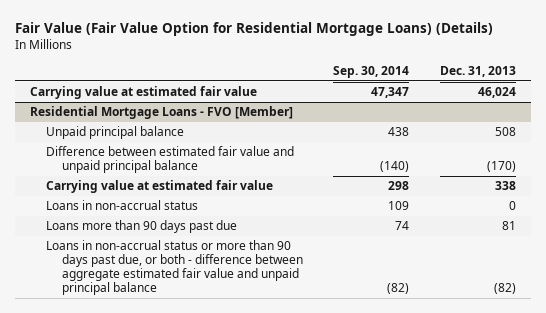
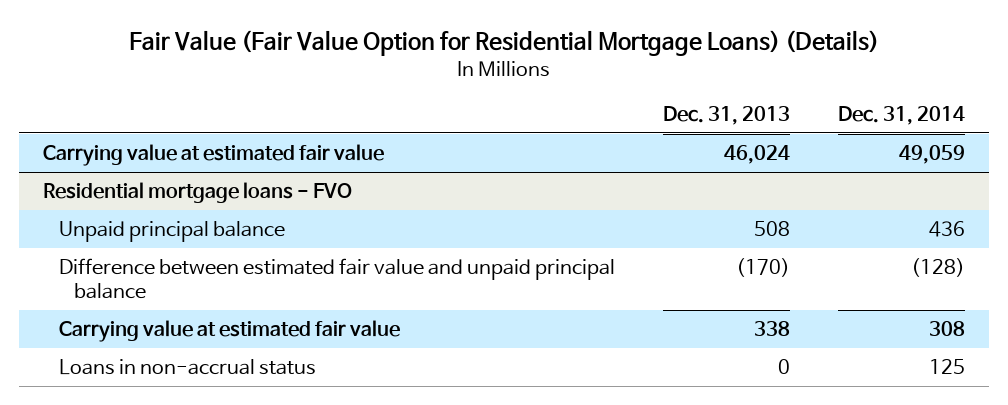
- | Sep. 30, 2014 | Dec. 31, 2013
+ | Dec. 31, 2013 | Dec. 31, 2014
- Residential Mortgage Loans - FVO [Member]
+ Residential mortgage loans - FVO
- Loans more than 90 days past due | 74 | 81
- Loans in non-accrual status or more than 90 days past due, or both - difference between aggregate estimated fair value and unpaid principal balance | (82) | (82)

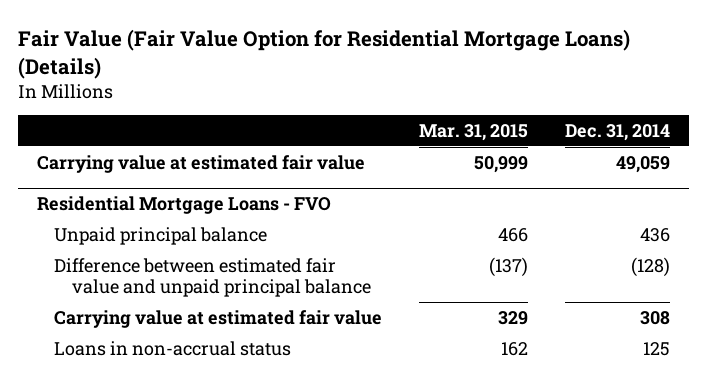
- | Dec. 31, 2013 | Dec. 31, 2014
+ | Mar. 31, 2015 | Dec. 31, 2014
- Residential mortgage loans - FVO
+ Residential Mortgage Loans - FVO

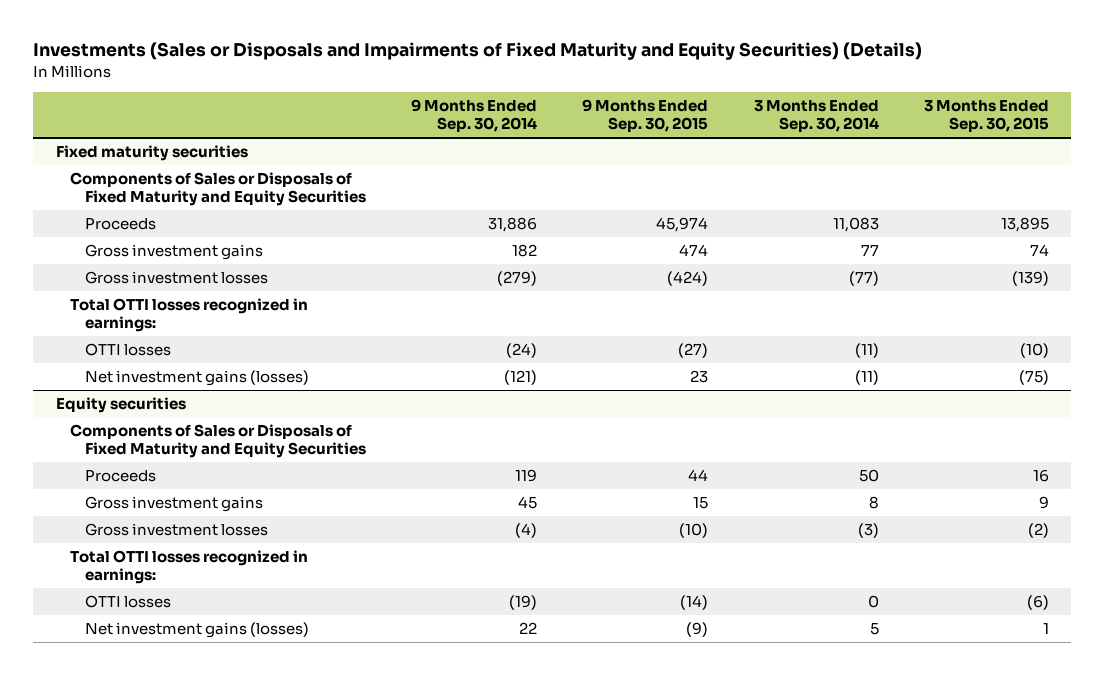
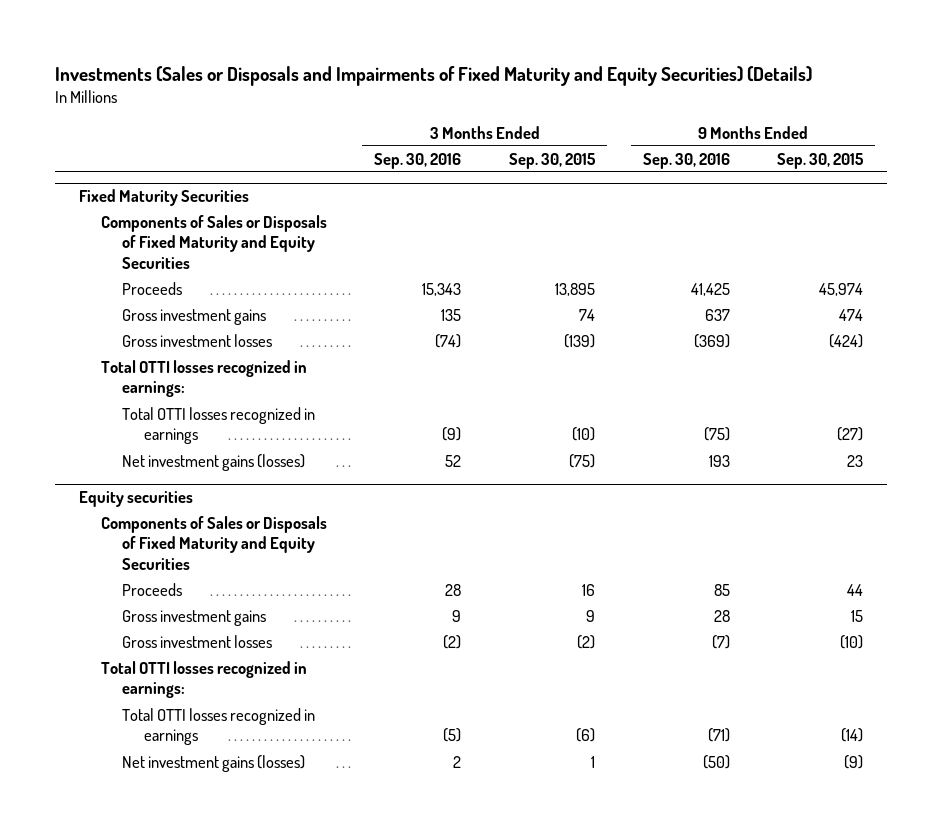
- | 9 Months Ended Sep. 30, 2014 | 9 Months Ended Sep. 30, 2015 | 3 Months Ended Sep. 30, 2014 | 3 Months Ended Sep. 30, 2015
+ | 3 Months Ended Sep. 30, 2016 | 3 Months Ended Sep. 30, 2015 | 9 Months Ended Sep. 30, 2016 | 9 Months Ended Sep. 30, 2015
- Fixed maturity securities
+ Fixed Maturity Securities
- OTTI losses | (24) | (27) | (11) | (10)
+ Total OTTI losses recognized in earnings | (9) | (10) | (75) | (27)
@ Equity securities
- OTTI losses | (19) | (14) | 0 | (6)
+ Total OTTI losses recognized in earnings | (5) | (6) | (71) | (14)

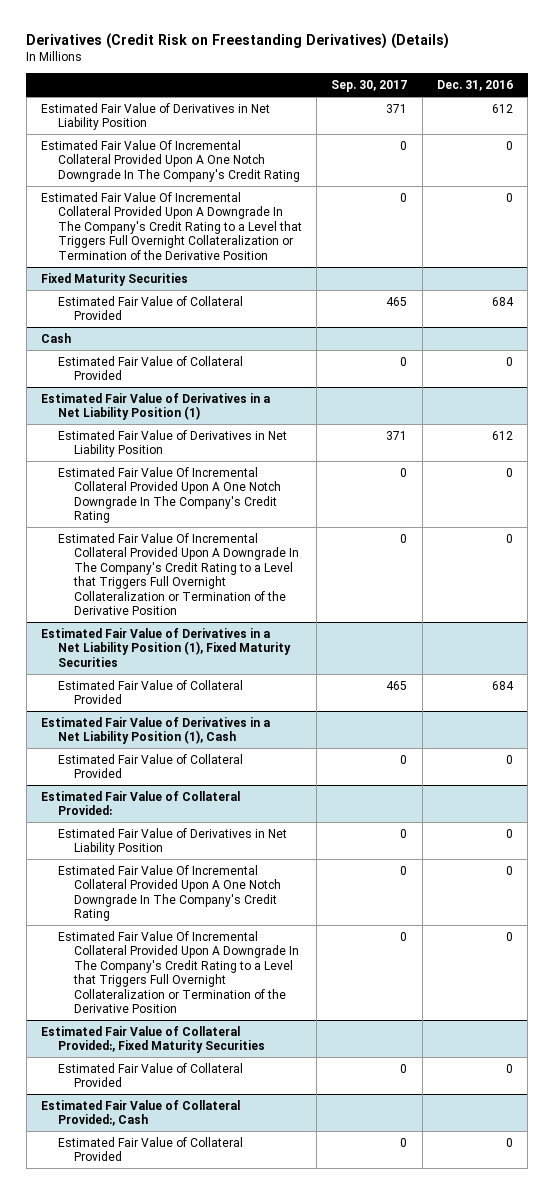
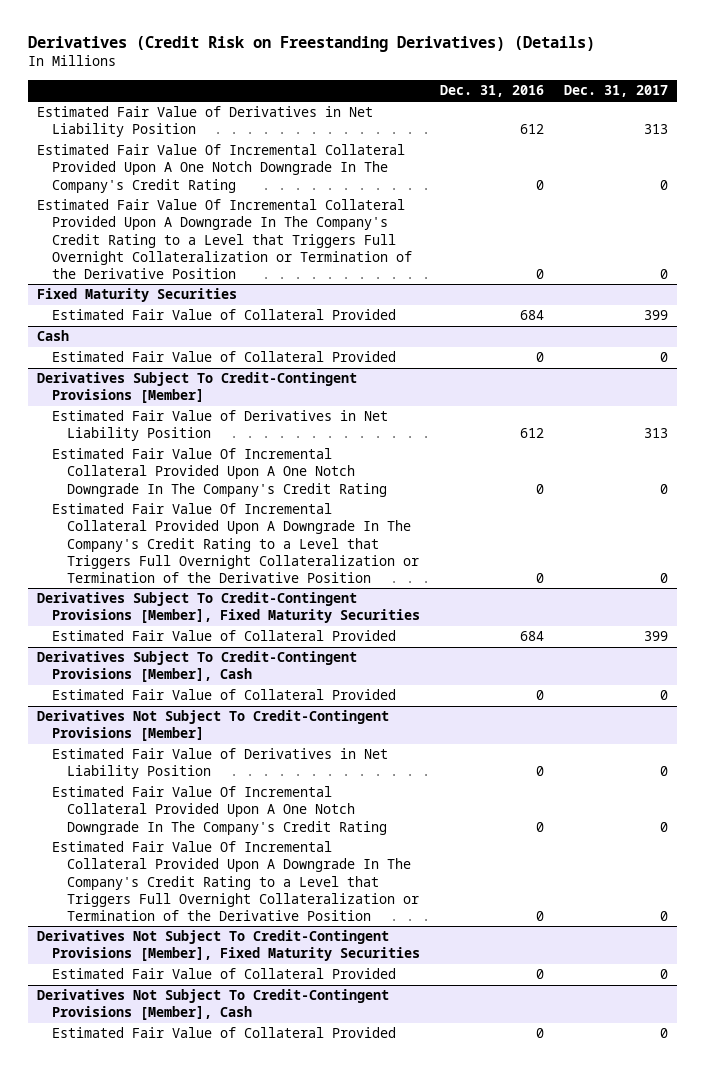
- | Sep. 30, 2017 | Dec. 31, 2016
+ | Dec. 31, 2016 | Dec. 31, 2017
- Estimated Fair Value of Derivatives in a Net Liability Position (1)
+ Derivatives Subject To Credit-Contingent Provisions [Member]
- Estimated Fair Value of Derivatives in a Net Liability Position (1), Fixed Maturity Securities
+ Derivatives Subject To Credit-Contingent Provisions [Member], Fixed Maturity Securities
- Estimated Fair Value of Derivatives in a Net Liability Position (1), Cash
+ Derivatives Subject To Credit-Contingent Provisions [Member], Cash
- Estimated Fair Value of Collateral Provided:
+ Derivatives Not Subject To Credit-Contingent Provisions [Member]
- Estimated Fair Value of Collateral Provided:, Fixed Maturity Securities
+ Derivatives Not Subject To Credit-Contingent Provisions [Member], Fixed Maturity Securities
- Estimated Fair Value of Collateral Provided:, Cash
+ Derivatives Not Subject To Credit-Contingent Provisions [Member], Cash

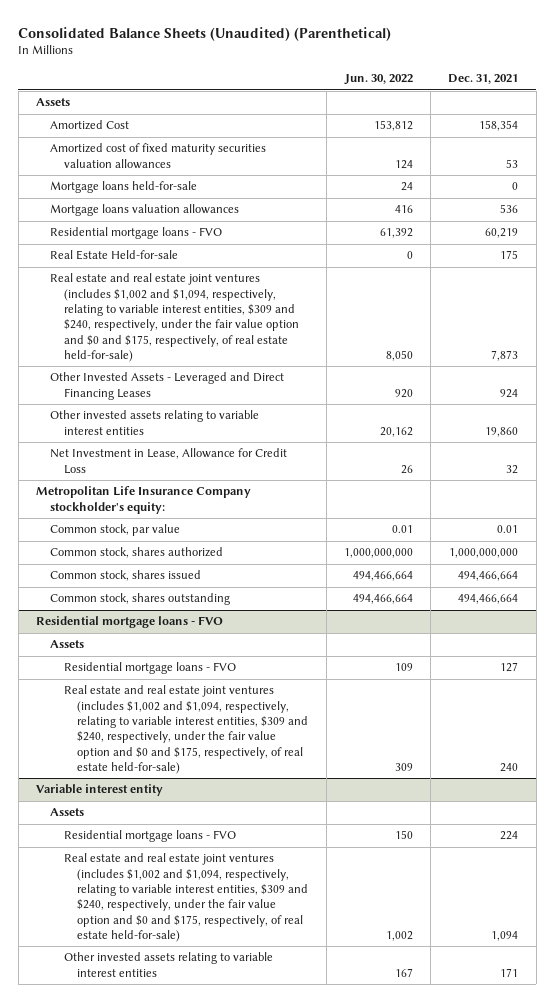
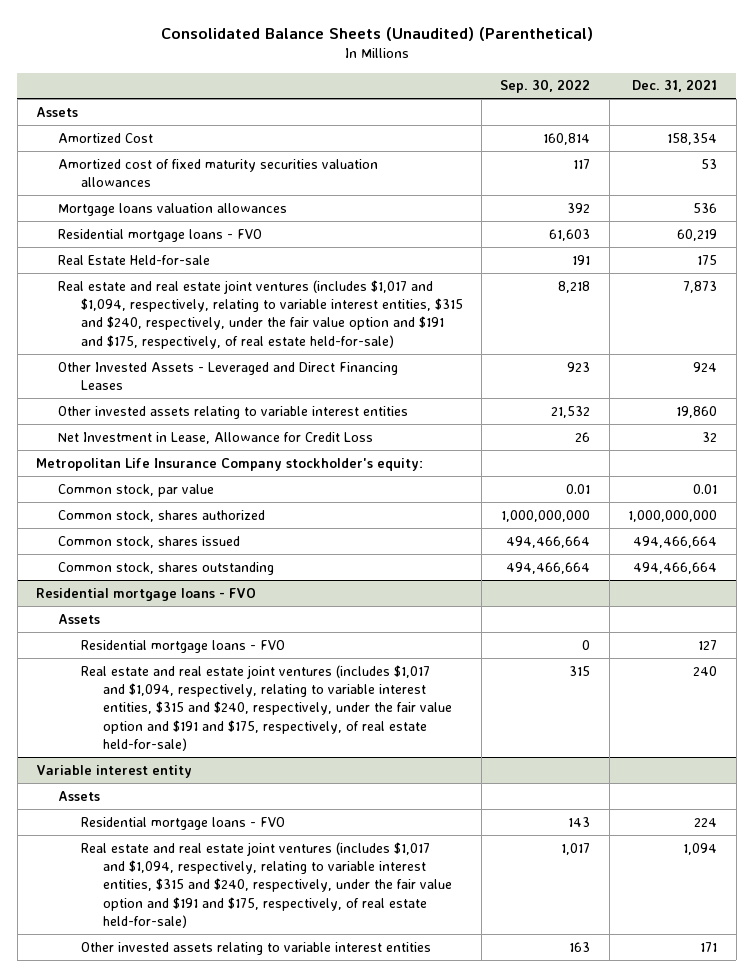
- | Jun. 30, 2022 | Dec. 31, 2021
+ | Sep. 30, 2022 | Dec. 31, 2021
- Mortgage loans held-for-sale | 24 | 0
- Real estate and real estate joint ventures (includes $1,002 and $1,094, respectively, relating to variable interest entities, $309 and $240, respectively, under the fair value option and $0 and $175, respectively, of real estate held-for-sale) | 8,050 | 7,873
+ Real estate and real estate joint ventures (includes $1,017 and $1,094, respectively, relating to variable interest entities, $315 and $240, respectively, under the fair value option and $191 and $175, respectively, of real estate held-for-sale) | 8,218 | 7,873
@ Residential mortgage loans - FVO
- Real estate and real estate joint ventures (includes $1,002 and $1,094, respectively, relating to variable interest entities, $309 and $240, respectively, under the fair value option and $0 and $175, respectively, of real estate held-for-sale) | 309 | 240
+ Real estate and real estate joint ventures (includes $1,017 and $1,094, respectively, relating to variable interest entities, $315 and $240, respectively, under the fair value option and $191 and $175, respectively, of real estate held-for-sale) | 315 | 240
@ Variable interest entity
- Real estate and real estate joint ventures (includes $1,002 and $1,094, respectively, relating to variable interest entities, $309 and $240, respectively, under the fair value option and $0 and $175, respectively, of real estate held-for-sale) | 1,002 | 1,094
+ Real estate and real estate joint ventures (includes $1,017 and $1,094, respectively, relating to variable interest entities, $315 and $240, respectively, under the fair value option and $191 and $175, respectively, of real estate held-for-sale) | 1,017 | 1,094

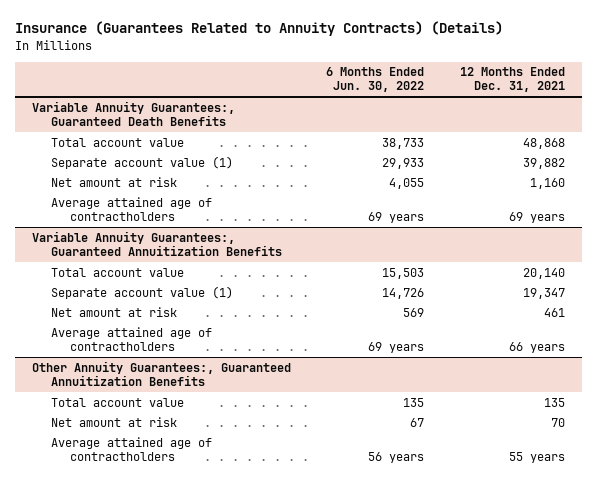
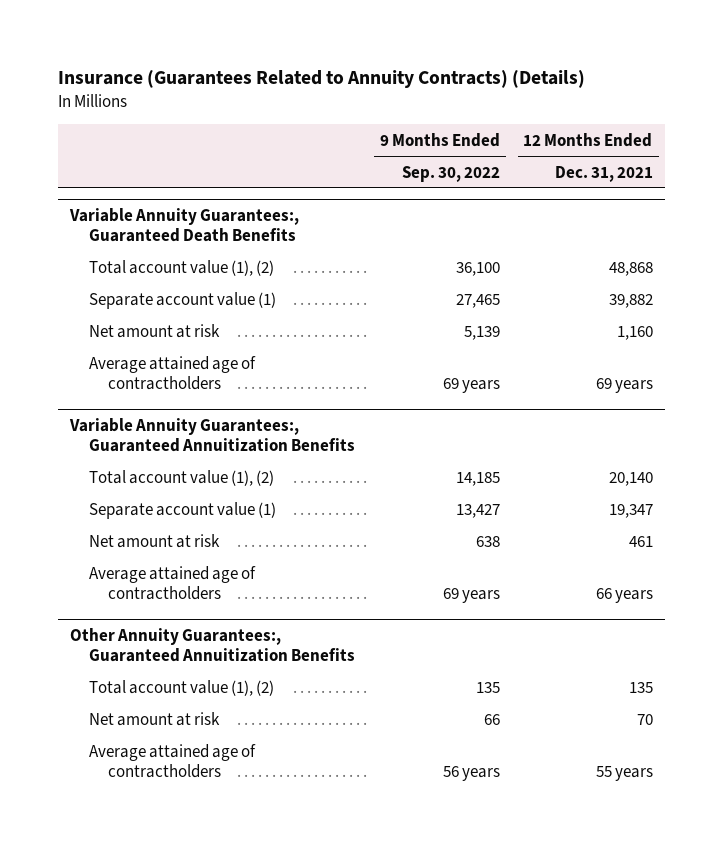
- | 6 Months Ended Jun. 30, 2022 | 12 Months Ended Dec. 31, 2021
+ | 9 Months Ended Sep. 30, 2022 | 12 Months Ended Dec. 31, 2021
@ Variable Annuity Guarantees:, Guaranteed Death Benefits
- Total account value | 38,733 | 48,868
+ Total account value (1), (2) | 36,100 | 48,868
@ Variable Annuity Guarantees:, Guaranteed Annuitization Benefits
- Total account value | 15,503 | 20,140
+ Total account value (1), (2) | 14,185 | 20,140
@ Other Annuity Guarantees:, Guaranteed Annuitization Benefits
- Total account value | 135 | 135
+ Total account value (1), (2) | 135 | 135

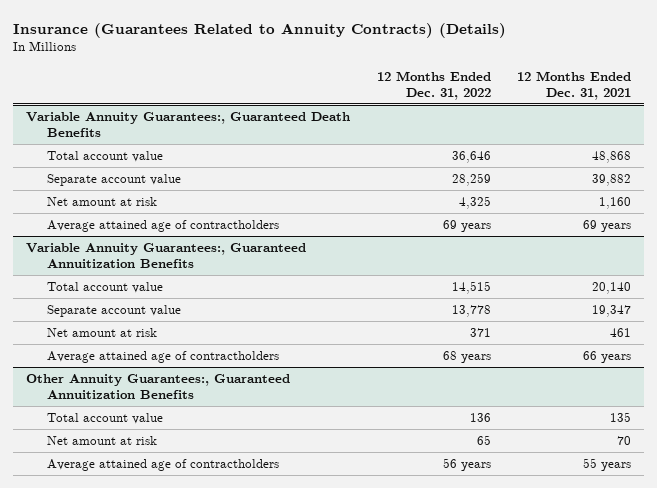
- | 9 Months Ended Sep. 30, 2022 | 12 Months Ended Dec. 31, 2021
+ | 12 Months Ended Dec. 31, 2022 | 12 Months Ended Dec. 31, 2021
@ Variable Annuity Guarantees:, Guaranteed Death Benefits
- Total account value (1), (2) | 36,100 | 48,868
- Separate account value (1) | 27,465 | 39,882
+ Total account value | 36,646 | 48,868
+ Separate account value | 28,259 | 39,882
@ Variable Annuity Guarantees:, Guaranteed Annuitization Benefits
- Total account value (1), (2) | 14,185 | 20,140
- Separate account value (1) | 13,427 | 19,347
+ Total account value | 14,515 | 20,140
+ Separate account value | 13,778 | 19,347
@ Other Annuity Guarantees:, Guaranteed Annuitization Benefits
- Total account value (1), (2) | 135 | 135
+ Total account value | 136 | 135

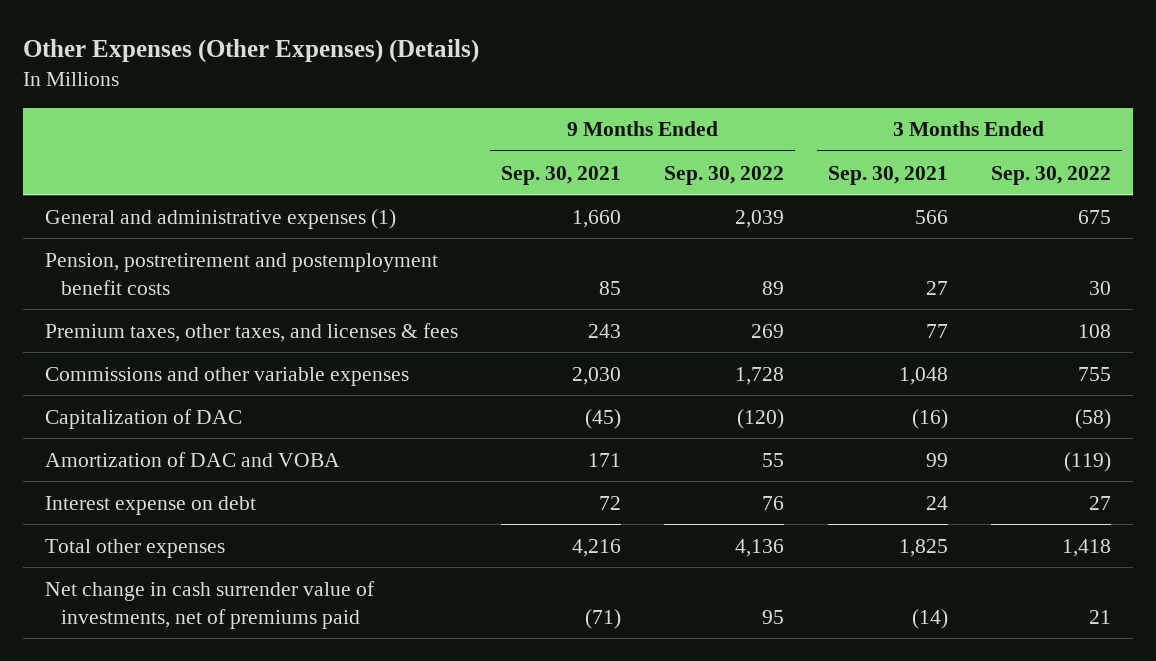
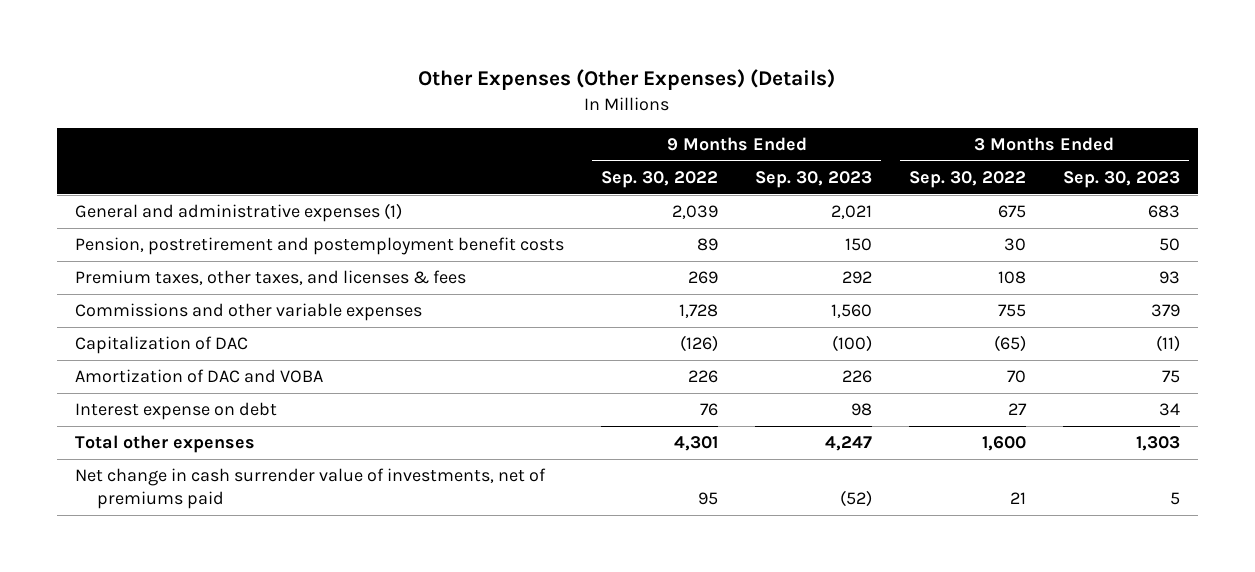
- | 9 Months Ended Sep. 30, 2021 | 9 Months Ended Sep. 30, 2022 | 3 Months Ended Sep. 30, 2021 | 3 Months Ended Sep. 30, 2022
+ | 9 Months Ended Sep. 30, 2022 | 9 Months Ended Sep. 30, 2023 | 3 Months Ended Sep. 30, 2022 | 3 Months Ended Sep. 30, 2023
- Capitalization of DAC | (45) | (120) | (16) | (58)
- Amortization of DAC and VOBA | 171 | 55 | 99 | (119)
+ Capitalization of DAC | (126) | (100) | (65) | (11)
+ Amortization of DAC and VOBA | 226 | 226 | 70 | 75
- Total other expenses | 4,216 | 4,136 | 1,825 | 1,418
+ Total other expenses | 4,301 | 4,247 | 1,600 | 1,303

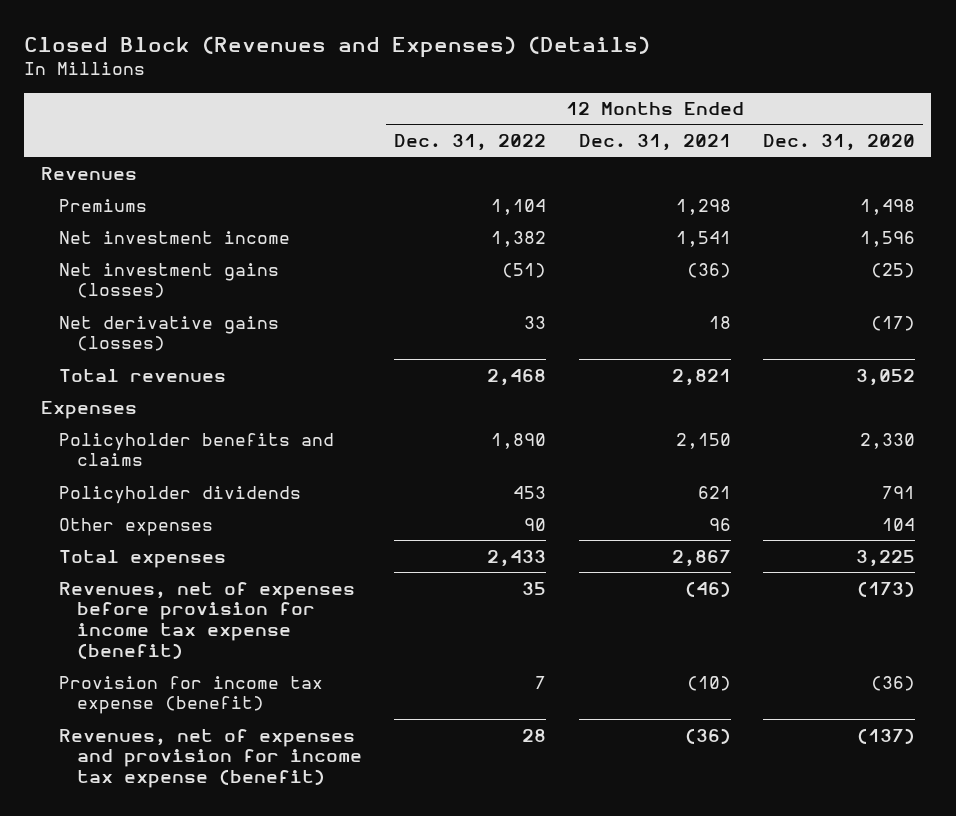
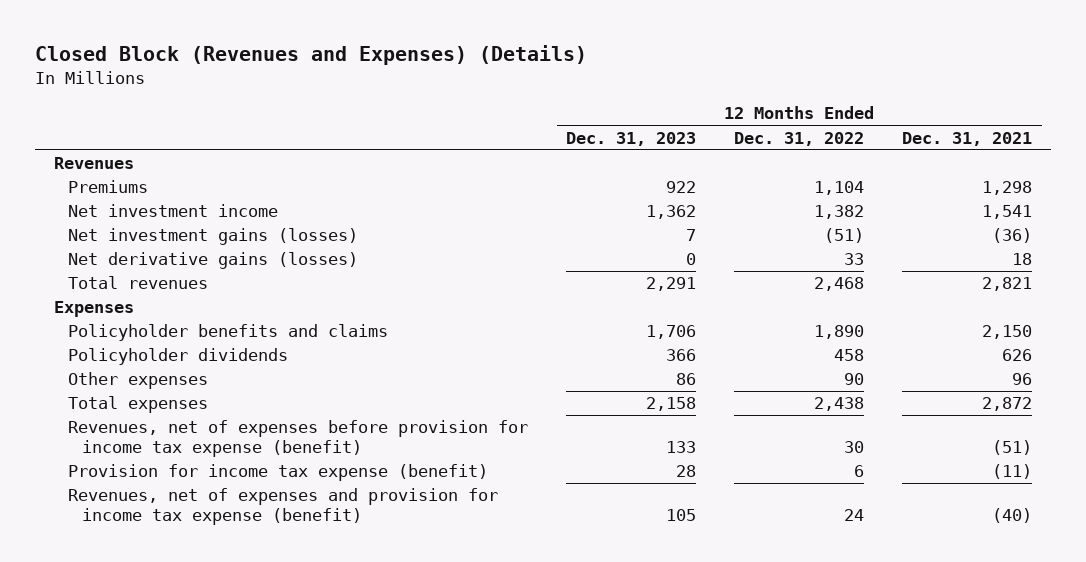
- | 12 Months Ended Dec. 31, 2022 | 12 Months Ended Dec. 31, 2021 | 12 Months Ended Dec. 31, 2020
+ | 12 Months Ended Dec. 31, 2023 | 12 Months Ended Dec. 31, 2022 | 12 Months Ended Dec. 31, 2021
- Policyholder dividends | 453 | 621 | 791
+ Policyholder dividends | 366 | 458 | 626
- Total expenses | 2,433 | 2,867 | 3,225
- Revenues, net of expenses before provision for income tax expense (benefit) | 35 | (46) | (173)
- Provision for income tax expense (benefit) | 7 | (10) | (36)
- Revenues, net of expenses and provision for income tax expense (benefit) | 28 | (36) | (137)
+ Total expenses | 2,158 | 2,438 | 2,872
+ Revenues, net of expenses before provision for income tax expense (benefit) | 133 | 30 | (51)
+ Provision for income tax expense (benefit) | 28 | 6 | (11)
+ Revenues, net of expenses and provision for income tax expense (benefit) | 105 | 24 | (40)

